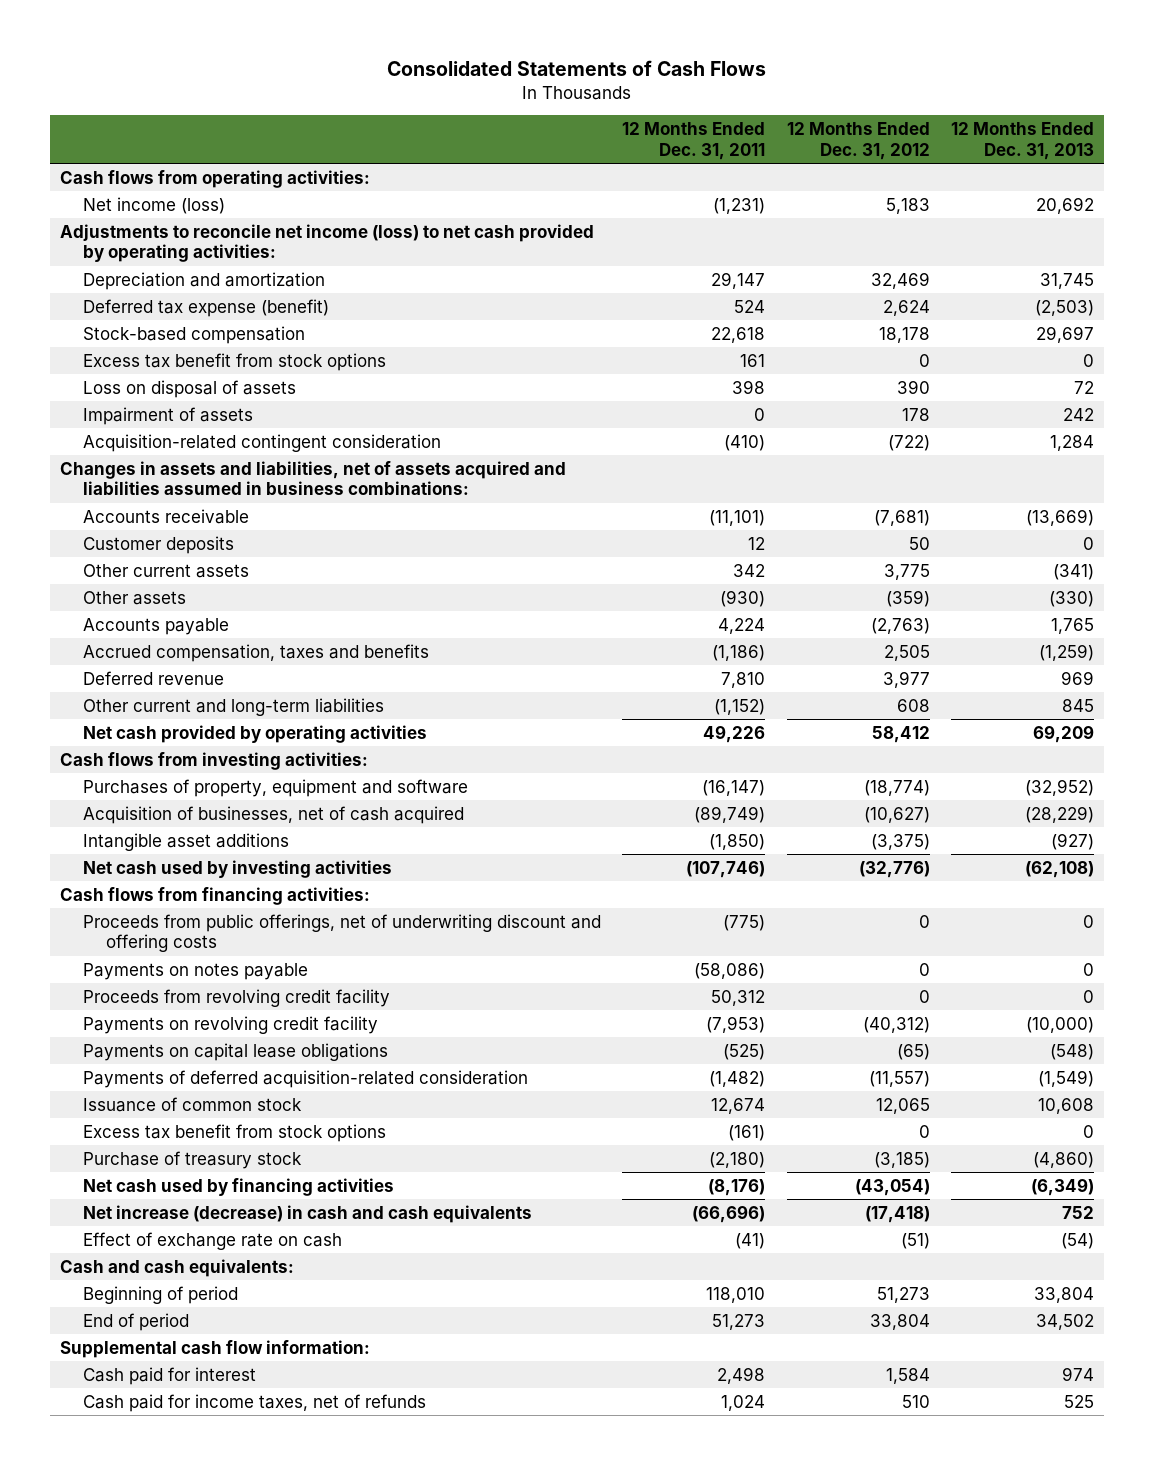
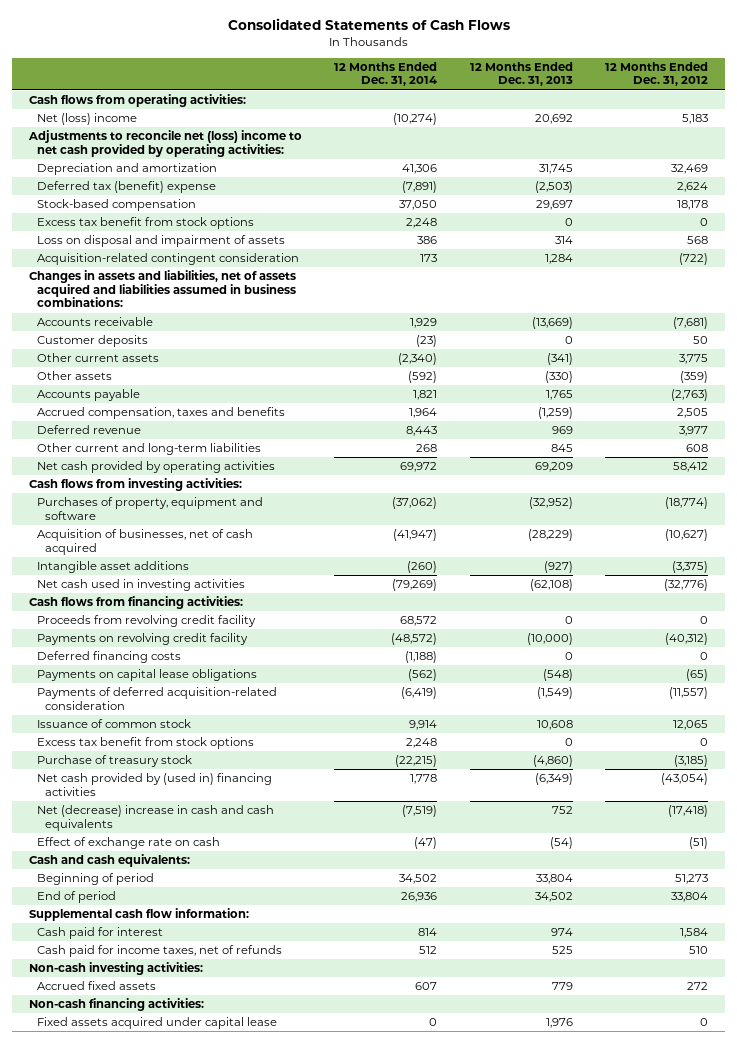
- | 12 Months Ended Dec. 31, 2011 | 12 Months Ended Dec. 31, 2012 | 12 Months Ended Dec. 31, 2013
+ | 12 Months Ended Dec. 31, 2014 | 12 Months Ended Dec. 31, 2013 | 12 Months Ended Dec. 31, 2012
- Net income (loss) | (1,231) | 5,183 | 20,692
- Adjustments to reconcile net income (loss) to net cash provided by operating activities:
+ Net (loss) income | (10,274) | 20,692 | 5,183
+ Adjustments to reconcile net (loss) income to net cash provided by operating activities:
- Deferred tax expense (benefit) | 524 | 2,624 | (2,503)
+ Deferred tax (benefit) expense | (7,891) | (2,503) | 2,624
- Loss on disposal of assets | 398 | 390 | 72
- Impairment of assets | 0 | 178 | 242
+ Loss on disposal and impairment of assets | 386 | 314 | 568
- Net cash used by investing activities | (107,746) | (32,776) | (62,108)
+ Net cash used in investing activities | (79,269) | (62,108) | (32,776)
- Proceeds from public offerings, net of underwriting discount and offering costs | (775) | 0 | 0
- Payments on notes payable | (58,086) | 0 | 0
+ Deferred financing costs | (1,188) | 0 | 0
- Net cash used by financing activities | (8,176) | (43,054) | (6,349)
- Net increase (decrease) in cash and cash equivalents | (66,696) | (17,418) | 752
+ Net cash provided by (used in) financing activities | 1,778 | (6,349) | (43,054)
+ Net (decrease) increase in cash and cash equivalents | (7,519) | 752 | (17,418)
+ Non-cash investing activities:
+ Accrued fixed assets | 607 | 779 | 272
+ Non-cash financing activities:
+ Fixed assets acquired under capital lease | 0 | 1,976 | 0

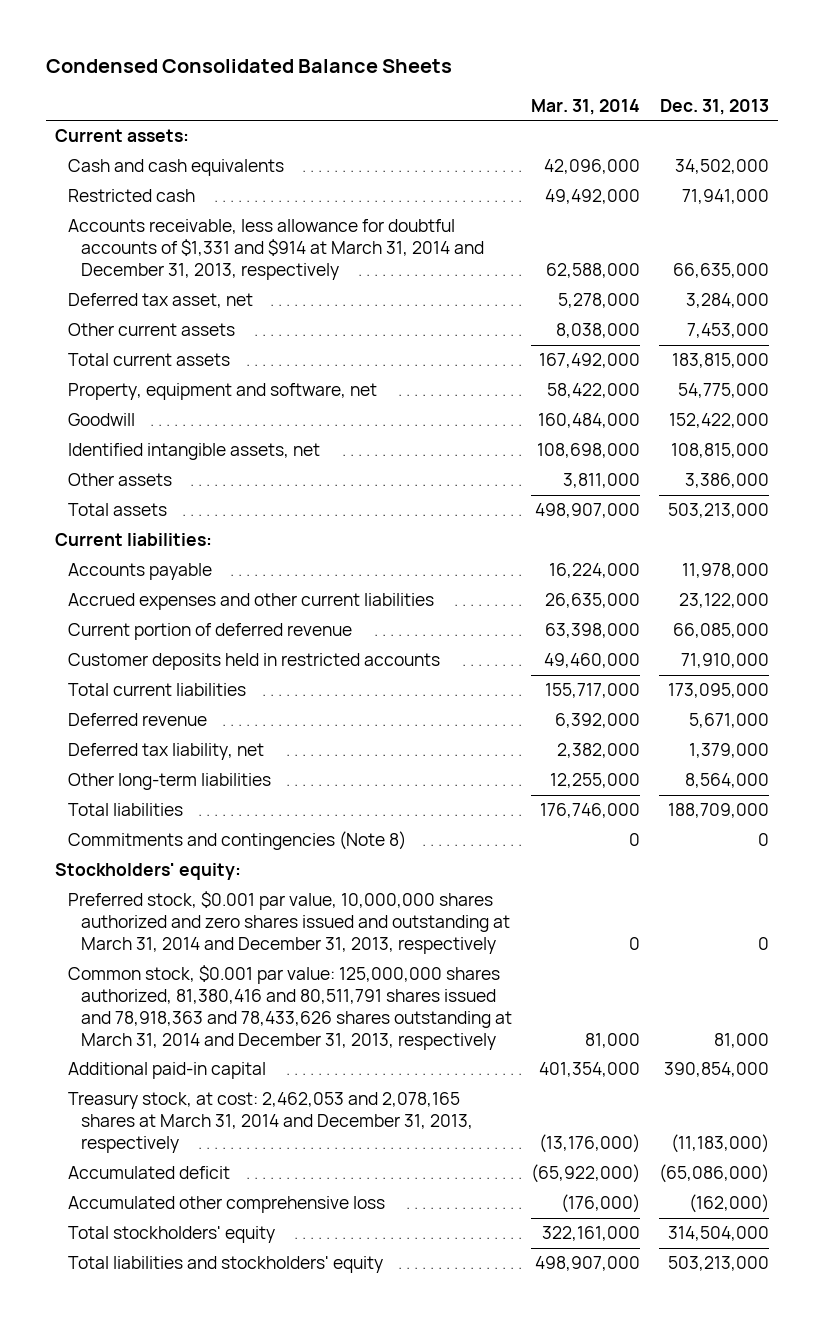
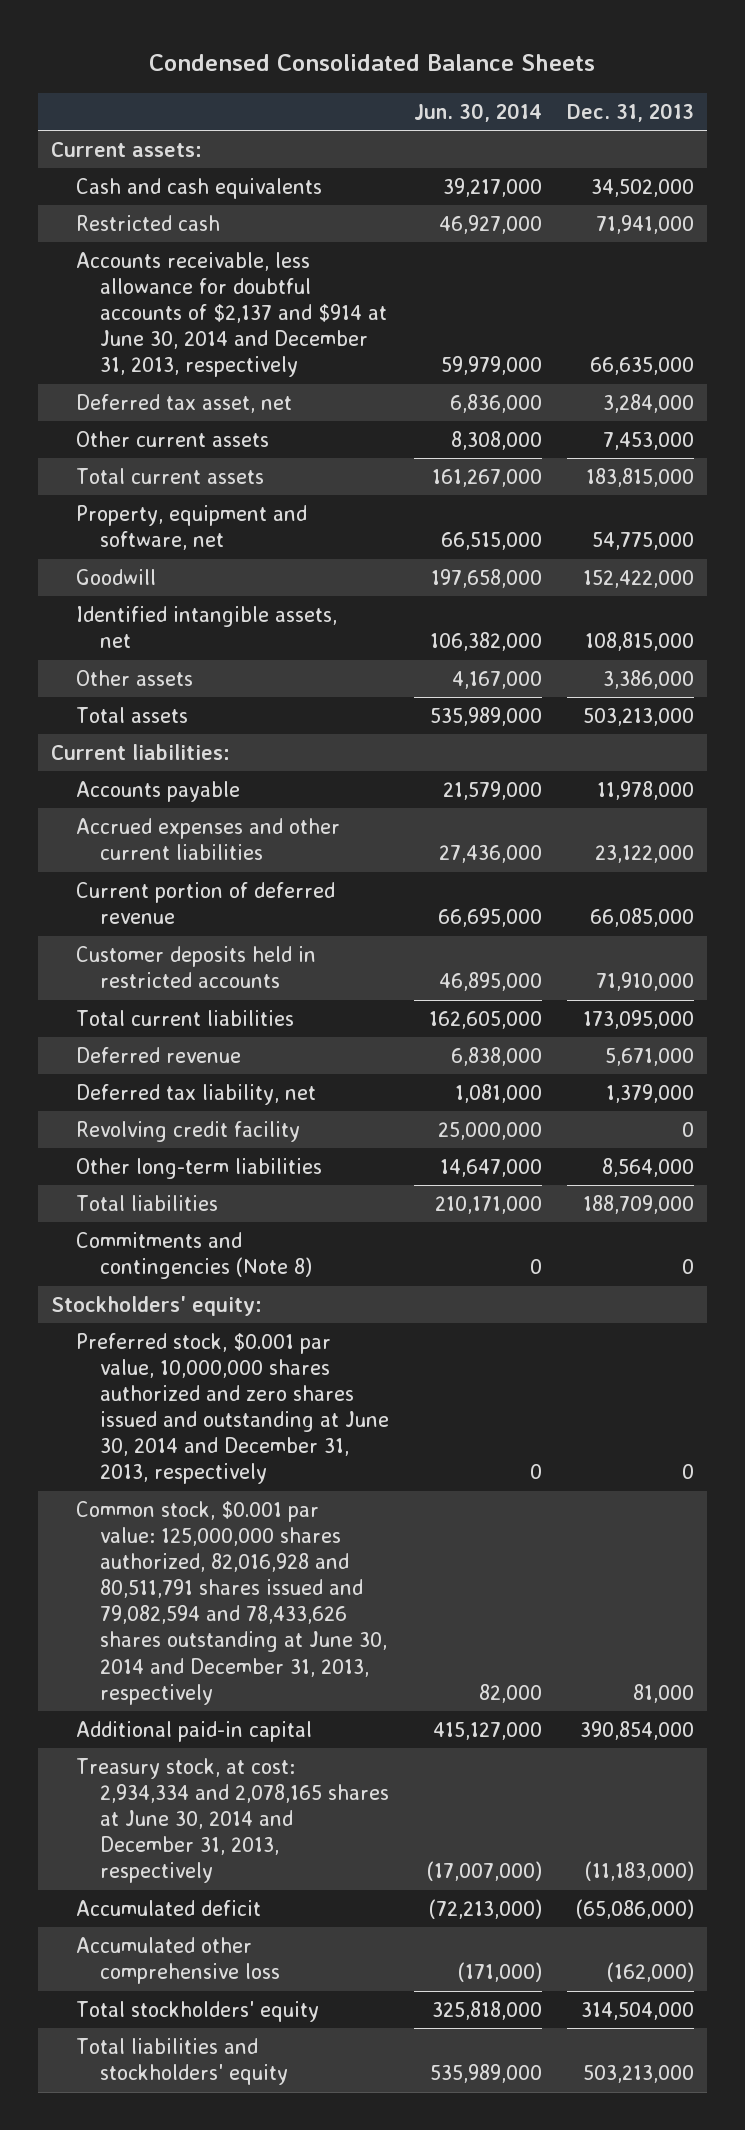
- | Mar. 31, 2014 | Dec. 31, 2013
+ | Jun. 30, 2014 | Dec. 31, 2013
- Accounts receivable, less allowance for doubtful accounts of $1,331 and $914 at March 31, 2014 and December 31, 2013, respectively | 62,588,000 | 66,635,000
+ Accounts receivable, less allowance for doubtful accounts of $2,137 and $914 at June 30, 2014 and December 31, 2013, respectively | 59,979,000 | 66,635,000
+ Revolving credit facility | 25,000,000 | 0
- Preferred stock, $0.001 par value, 10,000,000 shares authorized and zero shares issued and outstanding at March 31, 2014 and December 31, 2013, respectively | 0 | 0
- Common stock, $0.001 par value: 125,000,000 shares authorized, 81,380,416 and 80,511,791 shares issued and 78,918,363 and 78,433,626 shares outstanding at March 31, 2014 and December 31, 2013, respectively | 81,000 | 81,000
+ Preferred stock, $0.001 par value, 10,000,000 shares authorized and zero shares issued and outstanding at June 30, 2014 and December 31, 2013, respectively | 0 | 0
+ Common stock, $0.001 par value: 125,000,000 shares authorized, 82,016,928 and 80,511,791 shares issued and 79,082,594 and 78,433,626 shares outstanding at June 30, 2014 and December 31, 2013, respectively | 82,000 | 81,000
- Treasury stock, at cost: 2,462,053 and 2,078,165 shares at March 31, 2014 and December 31, 2013, respectively | (13,176,000) | (11,183,000)
+ Treasury stock, at cost: 2,934,334 and 2,078,165 shares at June 30, 2014 and December 31, 2013, respectively | (17,007,000) | (11,183,000)

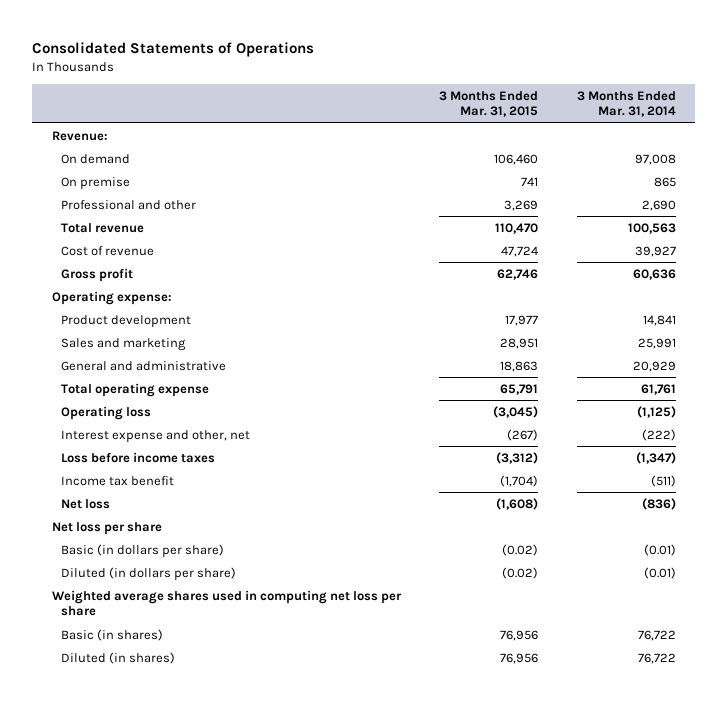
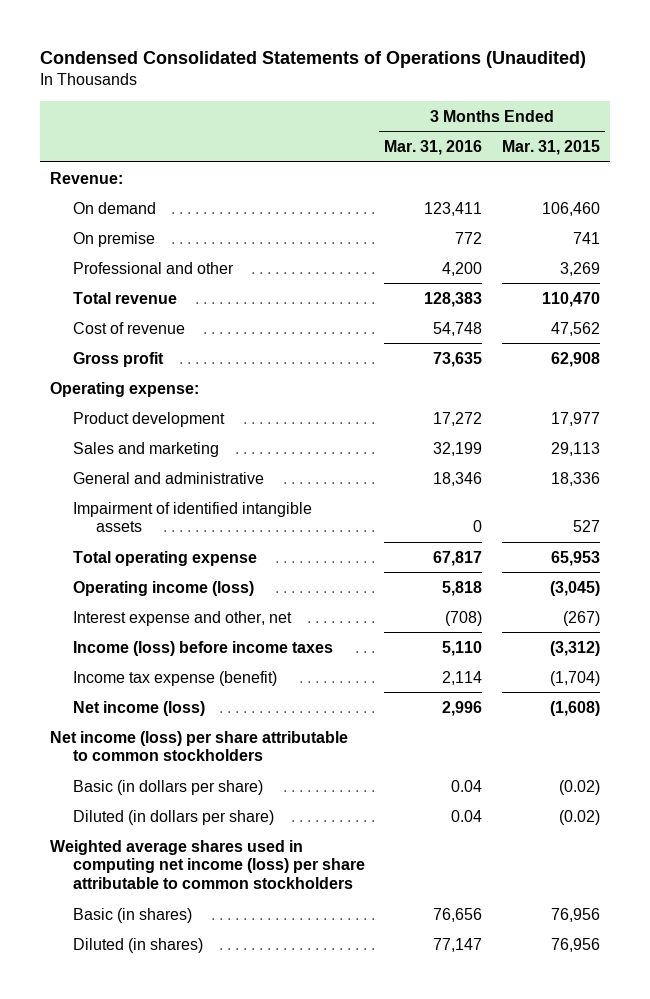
- Consolidated Statements of Operations
+ Condensed Consolidated Statements of Operations (Unaudited)
- | 3 Months Ended Mar. 31, 2015 | 3 Months Ended Mar. 31, 2014
+ | 3 Months Ended Mar. 31, 2016 | 3 Months Ended Mar. 31, 2015
- Cost of revenue | 47,724 | 39,927
- Gross profit | 62,746 | 60,636
+ Cost of revenue | 54,748 | 47,562
+ Gross profit | 73,635 | 62,908
- Sales and marketing | 28,951 | 25,991
- General and administrative | 18,863 | 20,929
- Total operating expense | 65,791 | 61,761
- Operating loss | (3,045) | (1,125)
+ Sales and marketing | 32,199 | 29,113
+ General and administrative | 18,346 | 18,336
+ Impairment of identified intangible assets | 0 | 527
+ Total operating expense | 67,817 | 65,953
+ Operating income (loss) | 5,818 | (3,045)
- Loss before income taxes | (3,312) | (1,347)
- Income tax benefit | (1,704) | (511)
- Net loss | (1,608) | (836)
- Net loss per share
+ Income (loss) before income taxes | 5,110 | (3,312)
+ Income tax expense (benefit) | 2,114 | (1,704)
+ Net income (loss) | 2,996 | (1,608)
+ Net income (loss) per share attributable to common stockholders
- Weighted average shares used in computing net loss per share
+ Weighted average shares used in computing net income (loss) per share attributable to common stockholders

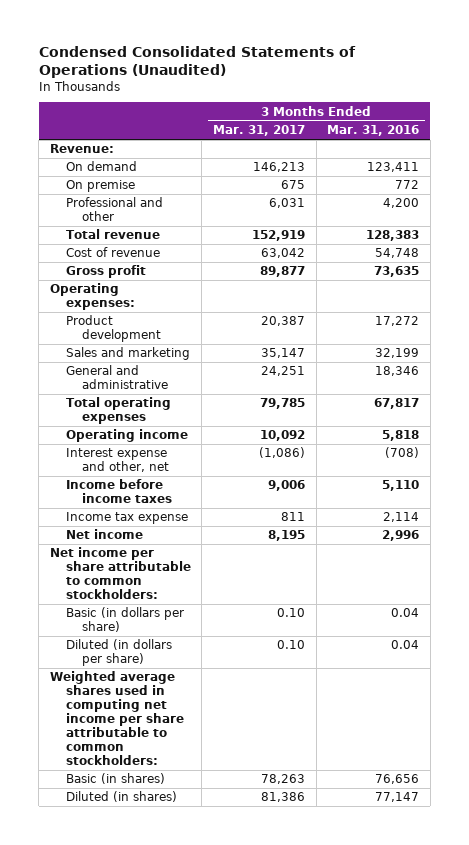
- | 3 Months Ended Mar. 31, 2016 | 3 Months Ended Mar. 31, 2015
+ | 3 Months Ended Mar. 31, 2017 | 3 Months Ended Mar. 31, 2016
- Operating expense:
+ Operating expenses:
- Impairment of identified intangible assets | 0 | 527
- Total operating expense | 67,817 | 65,953
- Operating income (loss) | 5,818 | (3,045)
+ Total operating expenses | 79,785 | 67,817
+ Operating income | 10,092 | 5,818
- Income (loss) before income taxes | 5,110 | (3,312)
- Income tax expense (benefit) | 2,114 | (1,704)
- Net income (loss) | 2,996 | (1,608)
- Net income (loss) per share attributable to common stockholders
+ Income before income taxes | 9,006 | 5,110
+ Income tax expense | 811 | 2,114
+ Net income | 8,195 | 2,996
+ Net income per share attributable to common stockholders:
- Weighted average shares used in computing net income (loss) per share attributable to common stockholders
+ Weighted average shares used in computing net income per share attributable to common stockholders:

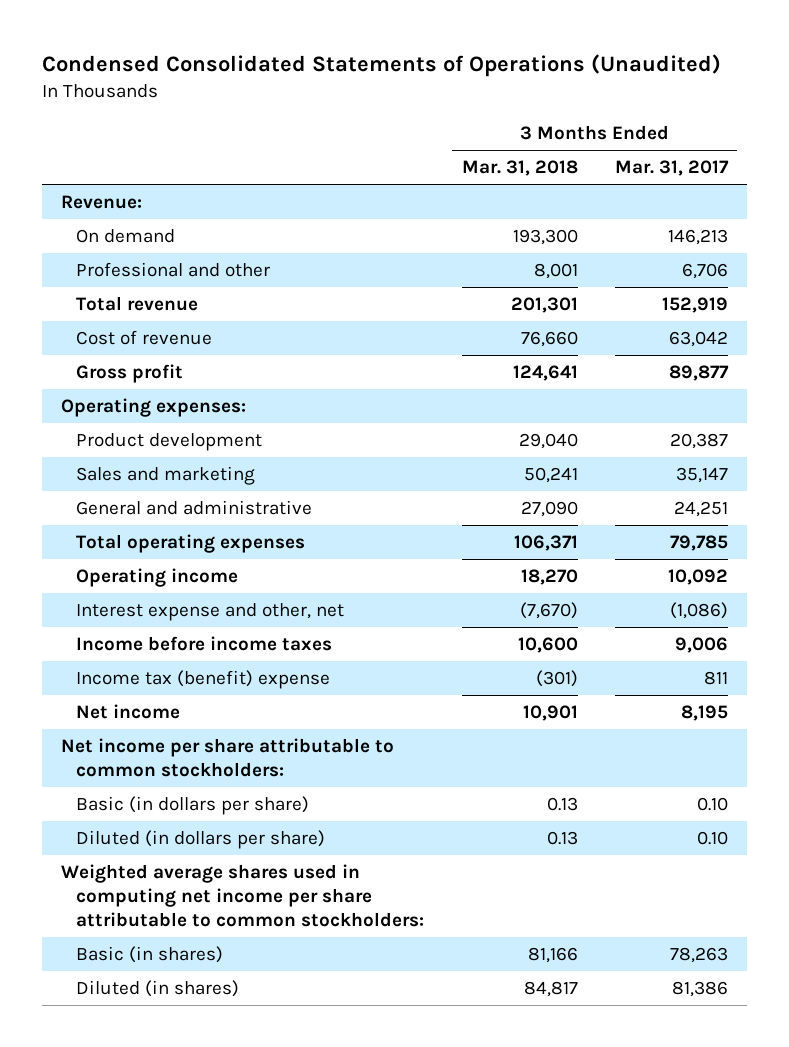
- | 3 Months Ended Mar. 31, 2017 | 3 Months Ended Mar. 31, 2016
+ | 3 Months Ended Mar. 31, 2018 | 3 Months Ended Mar. 31, 2017
- On premise | 675 | 772
- Professional and other | 6,031 | 4,200
+ Professional and other | 8,001 | 6,706
- Income tax expense | 811 | 2,114
+ Income tax (benefit) expense | (301) | 811

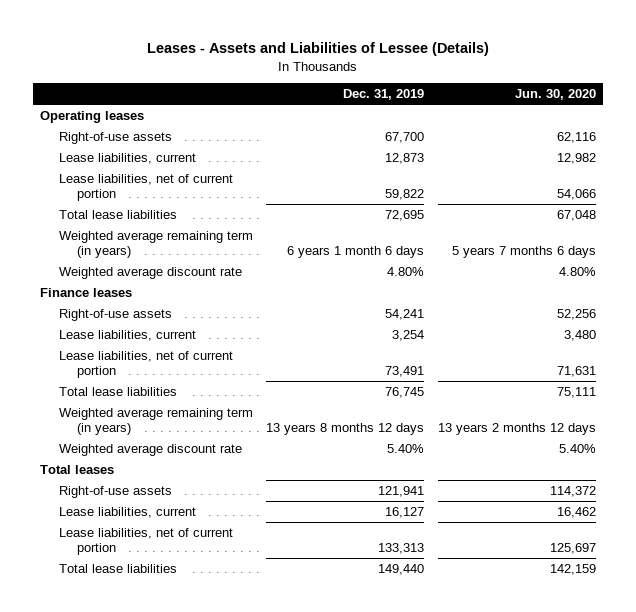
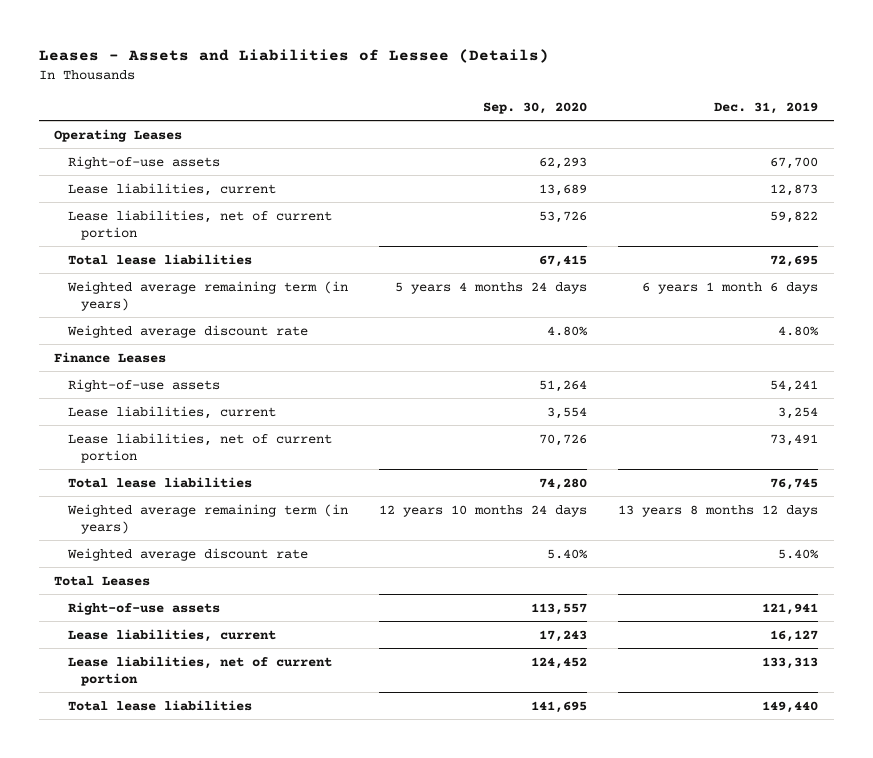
- | Dec. 31, 2019 | Jun. 30, 2020
+ | Sep. 30, 2020 | Dec. 31, 2019
- Operating leases
+ Operating Leases
- Finance leases
+ Finance Leases
- Total leases
+ Total Leases

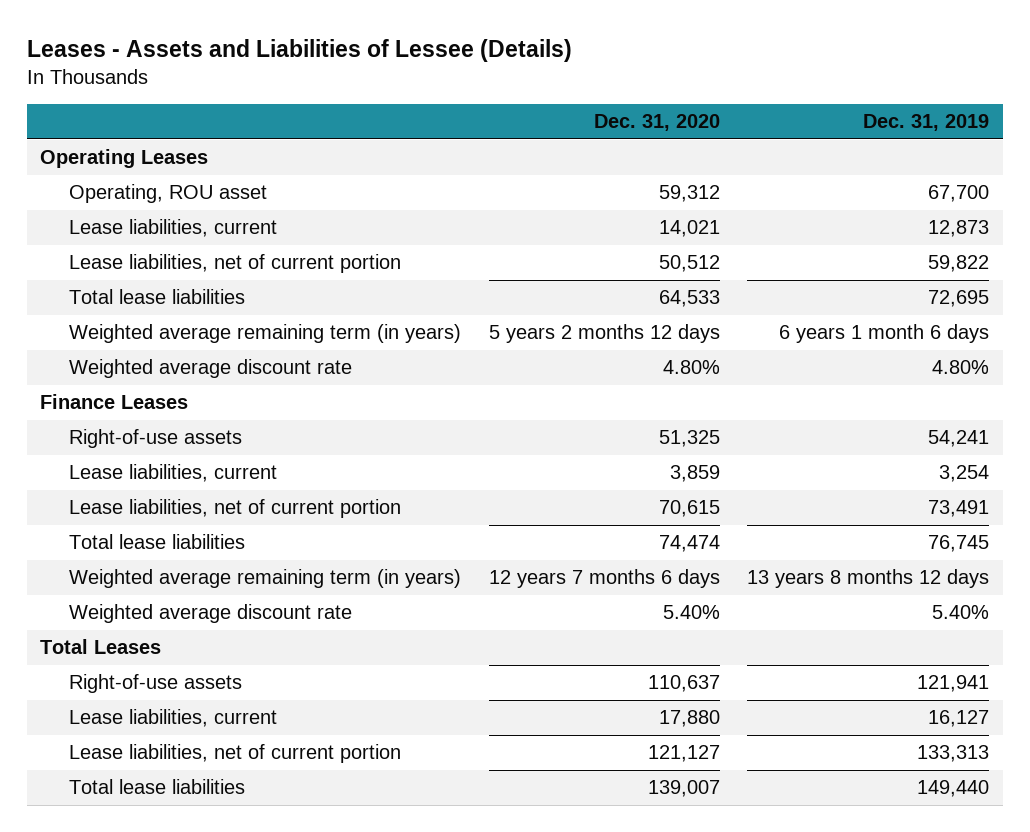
- | Sep. 30, 2020 | Dec. 31, 2019
+ | Dec. 31, 2020 | Dec. 31, 2019
- Right-of-use assets | 62,293 | 67,700
+ Operating, ROU asset | 59,312 | 67,700

